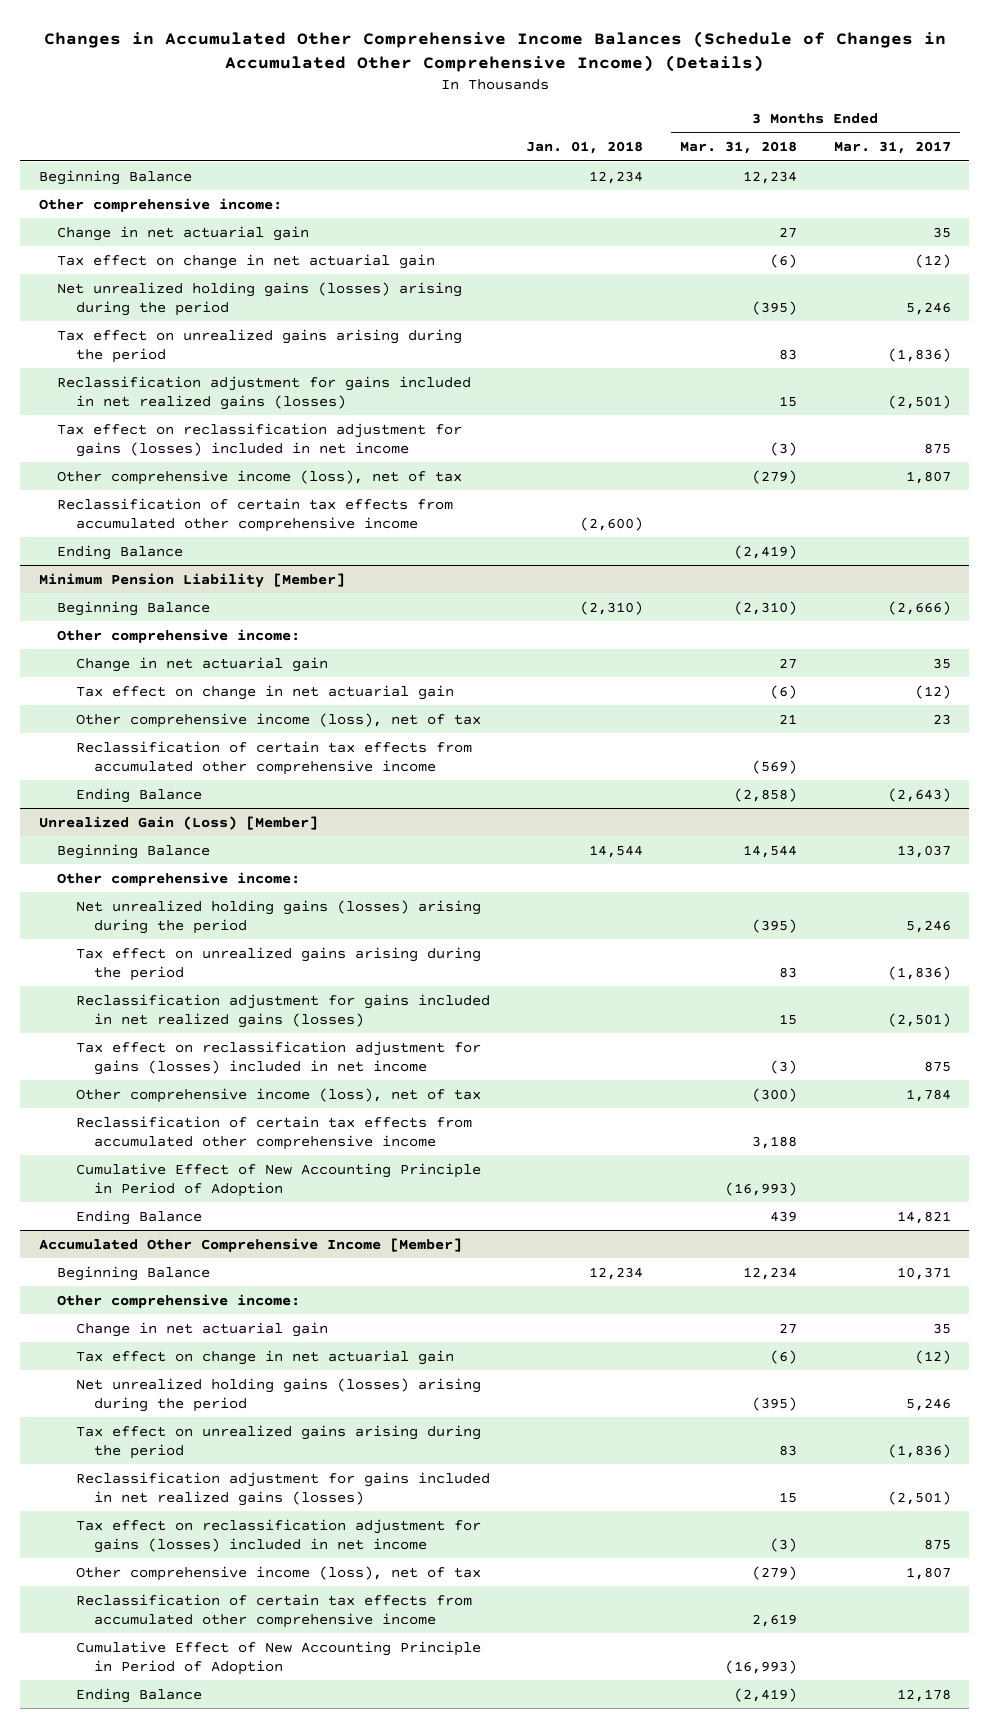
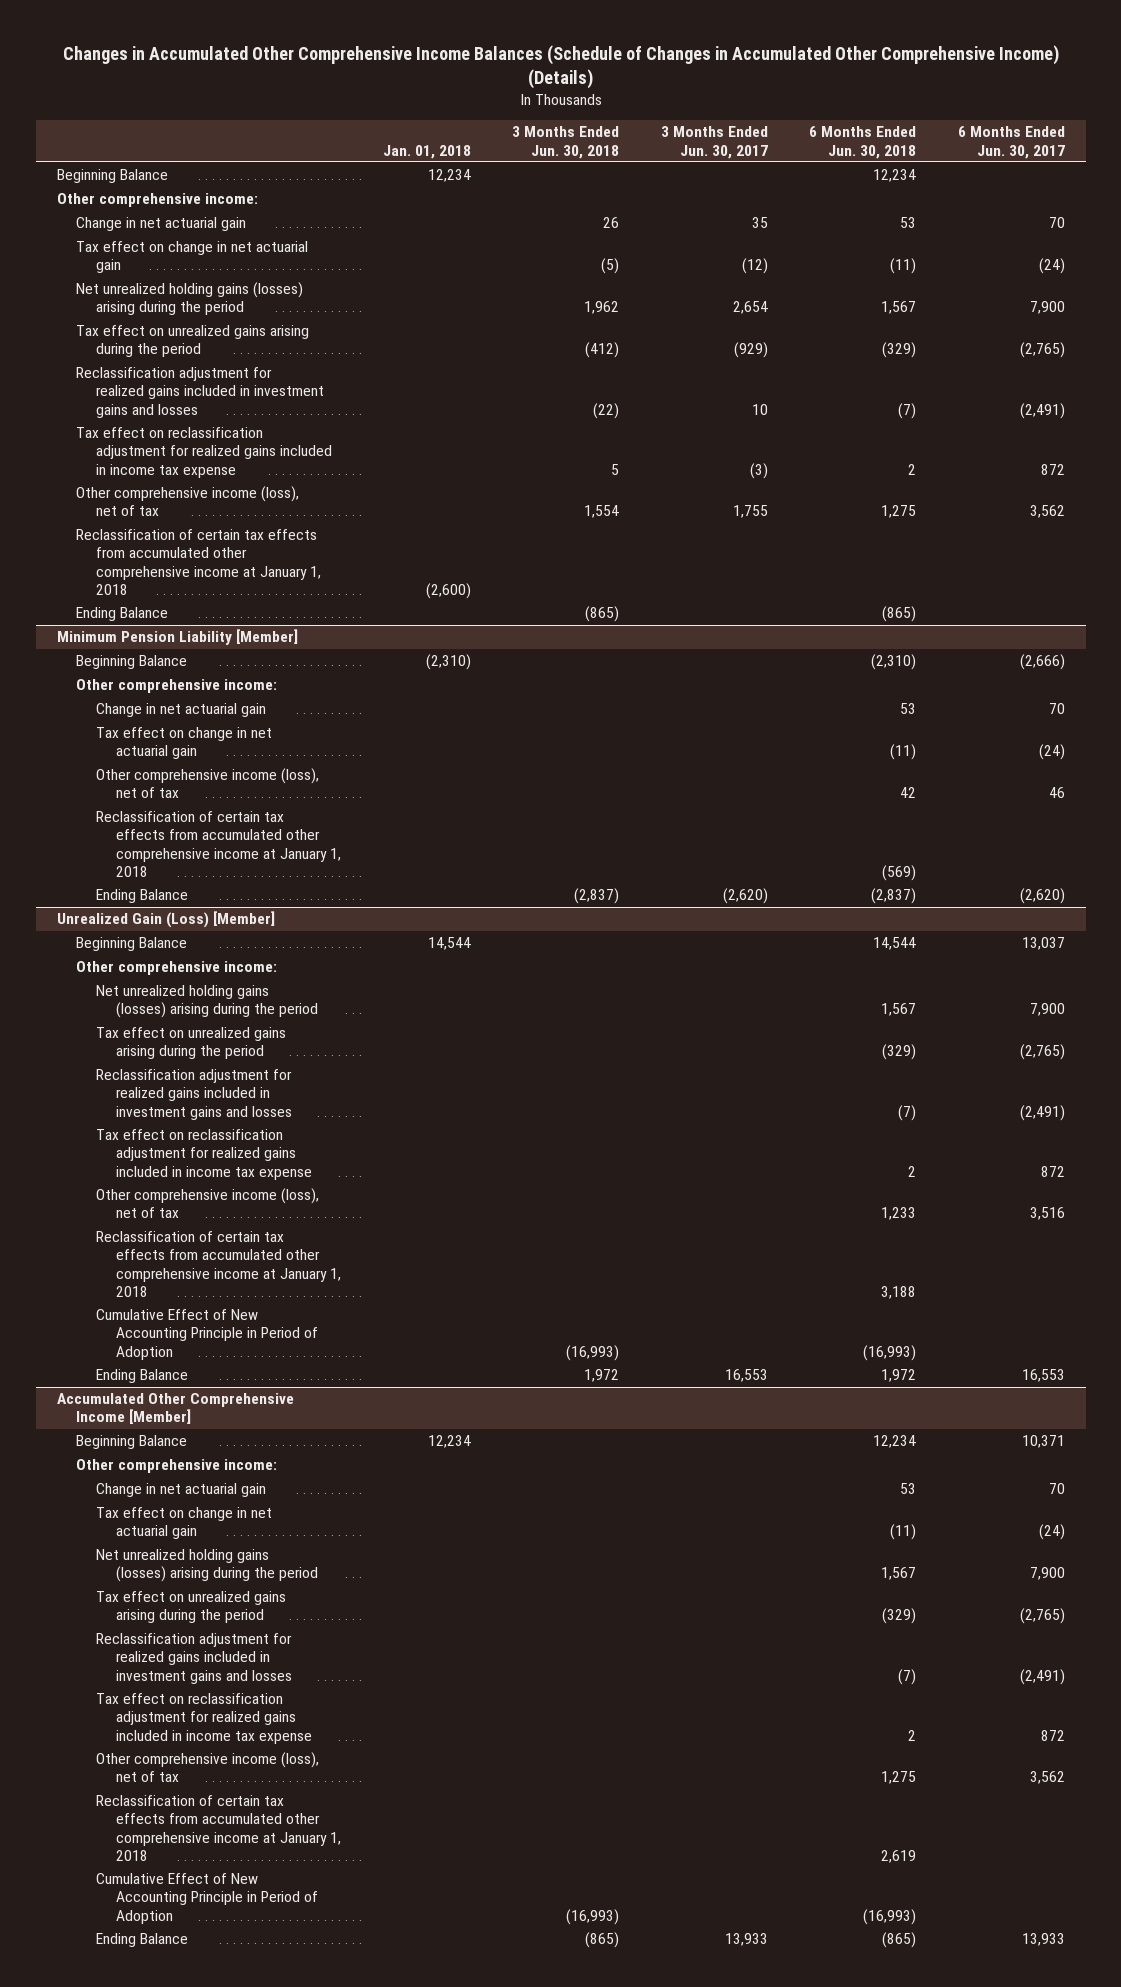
- | Jan. 01, 2018 | 3 Months Ended Mar. 31, 2018 | 3 Months Ended Mar. 31, 2017
+ | Jan. 01, 2018 | 3 Months Ended Jun. 30, 2018 | 3 Months Ended Jun. 30, 2017 | 6 Months Ended Jun. 30, 2018 | 6 Months Ended Jun. 30, 2017
- Reclassification adjustment for gains included in net realized gains (losses) | | 15 | (2,501)
- Tax effect on reclassification adjustment for gains (losses) included in net income | | (3) | 875
+ Reclassification adjustment for realized gains included in investment gains and losses | | (22) | 10 | (7) | (2,491)
+ Tax effect on reclassification adjustment for realized gains included in income tax expense | | 5 | (3) | 2 | 872
- Reclassification of certain tax effects from accumulated other comprehensive income | (2,600) | |
+ Reclassification of certain tax effects from accumulated other comprehensive income at January 1, 2018 | (2,600) | | | |
@ Minimum Pension Liability [Member]
- Reclassification of certain tax effects from accumulated other comprehensive income | | (569) |
+ Reclassification of certain tax effects from accumulated other comprehensive income at January 1, 2018 | | | | (569) |
@ Unrealized Gain (Loss) [Member]
- Reclassification adjustment for gains included in net realized gains (losses) | | 15 | (2,501)
- Tax effect on reclassification adjustment for gains (losses) included in net income | | (3) | 875
+ Reclassification adjustment for realized gains included in investment gains and losses | | | | (7) | (2,491)
+ Tax effect on reclassification adjustment for realized gains included in income tax expense | | | | 2 | 872
- Reclassification of certain tax effects from accumulated other comprehensive income | | 3,188 |
+ Reclassification of certain tax effects from accumulated other comprehensive income at January 1, 2018 | | | | 3,188 |
@ Accumulated Other Comprehensive Income [Member]
- Reclassification adjustment for gains included in net realized gains (losses) | | 15 | (2,501)
- Tax effect on reclassification adjustment for gains (losses) included in net income | | (3) | 875
+ Reclassification adjustment for realized gains included in investment gains and losses | | | | (7) | (2,491)
+ Tax effect on reclassification adjustment for realized gains included in income tax expense | | | | 2 | 872
- Reclassification of certain tax effects from accumulated other comprehensive income | | 2,619 |
+ Reclassification of certain tax effects from accumulated other comprehensive income at January 1, 2018 | | | | 2,619 |

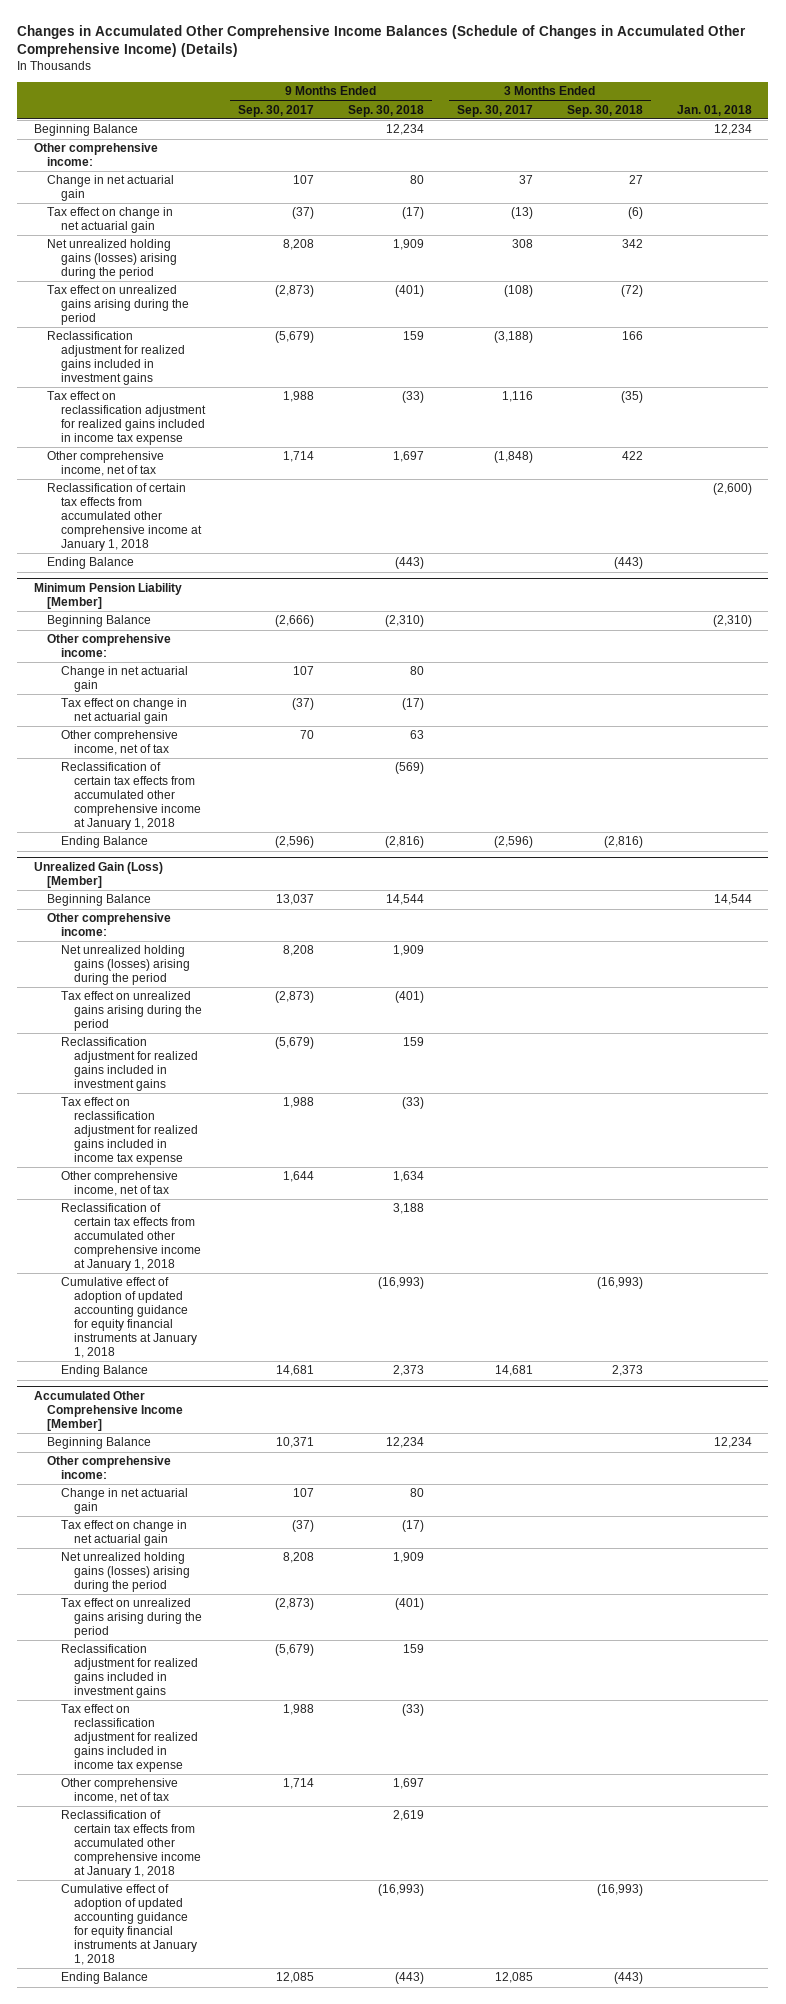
- | Jan. 01, 2018 | 3 Months Ended Jun. 30, 2018 | 3 Months Ended Jun. 30, 2017 | 6 Months Ended Jun. 30, 2018 | 6 Months Ended Jun. 30, 2017
+ | 9 Months Ended Sep. 30, 2017 | 9 Months Ended Sep. 30, 2018 | 3 Months Ended Sep. 30, 2017 | 3 Months Ended Sep. 30, 2018 | Jan. 01, 2018
- Reclassification adjustment for realized gains included in investment gains and losses | | (22) | 10 | (7) | (2,491)
+ Reclassification adjustment for realized gains included in investment gains | (5,679) | 159 | (3,188) | 166 |
- Other comprehensive income (loss), net of tax | | 1,554 | 1,755 | 1,275 | 3,562
+ Other comprehensive income, net of tax | 1,714 | 1,697 | (1,848) | 422 |
@ Minimum Pension Liability [Member]
- Other comprehensive income (loss), net of tax | | | | 42 | 46
+ Other comprehensive income, net of tax | 70 | 63 | | |
@ Unrealized Gain (Loss) [Member]
- Reclassification adjustment for realized gains included in investment gains and losses | | | | (7) | (2,491)
+ Reclassification adjustment for realized gains included in investment gains | (5,679) | 159 | | |
- Other comprehensive income (loss), net of tax | | | | 1,233 | 3,516
+ Other comprehensive income, net of tax | 1,644 | 1,634 | | |
- Cumulative Effect of New Accounting Principle in Period of Adoption | | (16,993) | | (16,993) |
+ Cumulative effect of adoption of updated accounting guidance for equity financial instruments at January 1, 2018 | | (16,993) | | (16,993) |
@ Accumulated Other Comprehensive Income [Member]
- Reclassification adjustment for realized gains included in investment gains and losses | | | | (7) | (2,491)
+ Reclassification adjustment for realized gains included in investment gains | (5,679) | 159 | | |
- Other comprehensive income (loss), net of tax | | | | 1,275 | 3,562
+ Other comprehensive income, net of tax | 1,714 | 1,697 | | |
- Cumulative Effect of New Accounting Principle in Period of Adoption | | (16,993) | | (16,993) |
+ Cumulative effect of adoption of updated accounting guidance for equity financial instruments at January 1, 2018 | | (16,993) | | (16,993) |

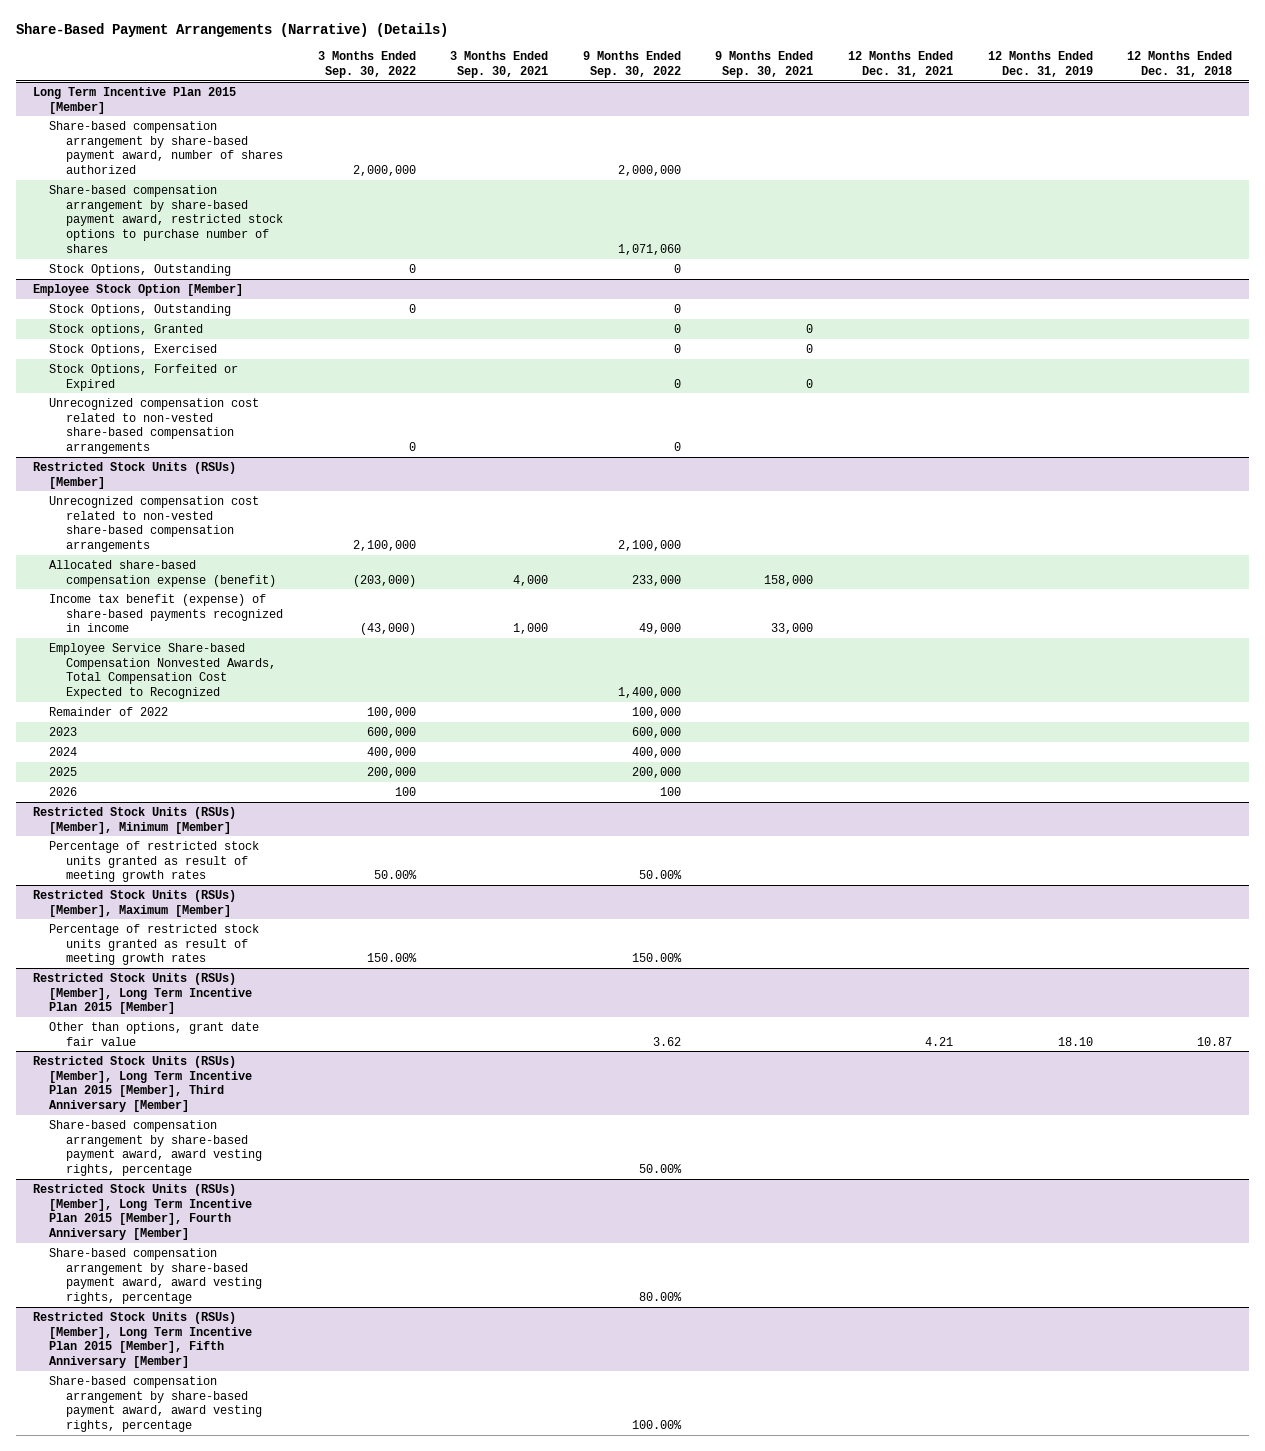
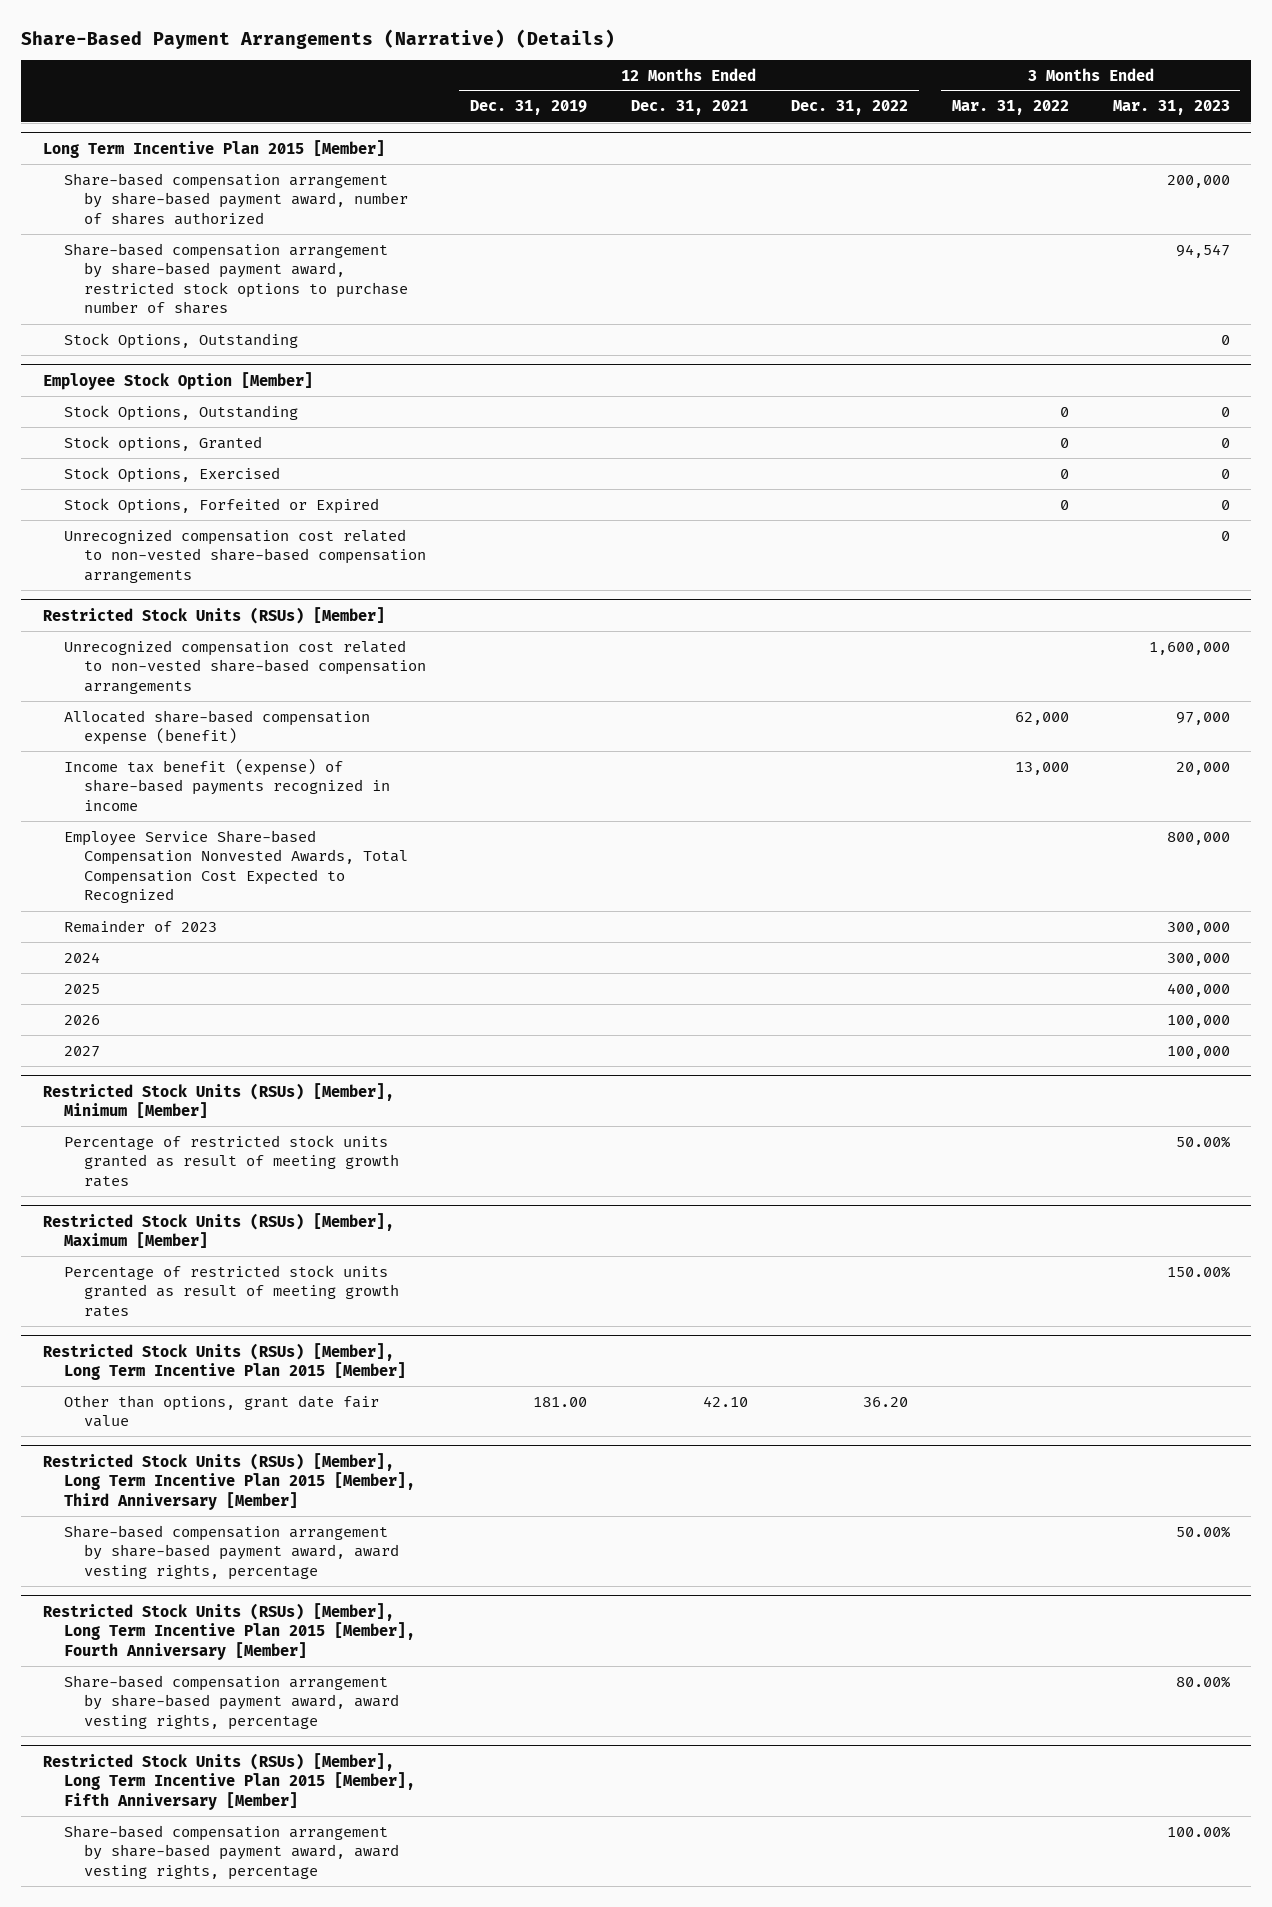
- | 3 Months Ended Sep. 30, 2022 | 3 Months Ended Sep. 30, 2021 | 9 Months Ended Sep. 30, 2022 | 9 Months Ended Sep. 30, 2021 | 12 Months Ended Dec. 31, 2021 | 12 Months Ended Dec. 31, 2019 | 12 Months Ended Dec. 31, 2018
+ | 12 Months Ended Dec. 31, 2019 | 12 Months Ended Dec. 31, 2021 | 12 Months Ended Dec. 31, 2022 | 3 Months Ended Mar. 31, 2022 | 3 Months Ended Mar. 31, 2023
@ Restricted Stock Units (RSUs) [Member]
- Remainder of 2022 | 100,000 | | 100,000 | | | |
- 2023 | 600,000 | | 600,000 | | | |
+ Remainder of 2023 | | | | | 300,000
+ 2027 | | | | | 100,000
@ Restricted Stock Units (RSUs) [Member], Long Term Incentive Plan 2015 [Member]
- Other than options, grant date fair value | | | 3.62 | | 4.21 | 18.10 | 10.87
+ Other than options, grant date fair value | 181.00 | 42.10 | 36.20 | |

